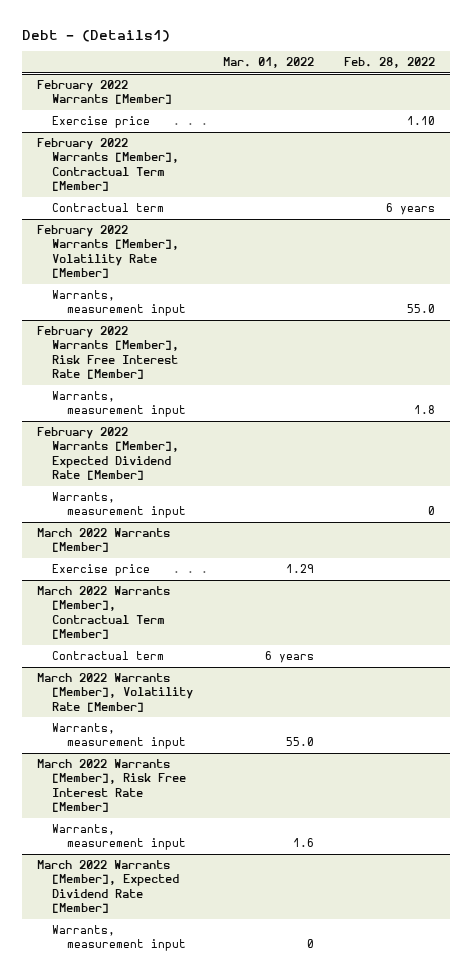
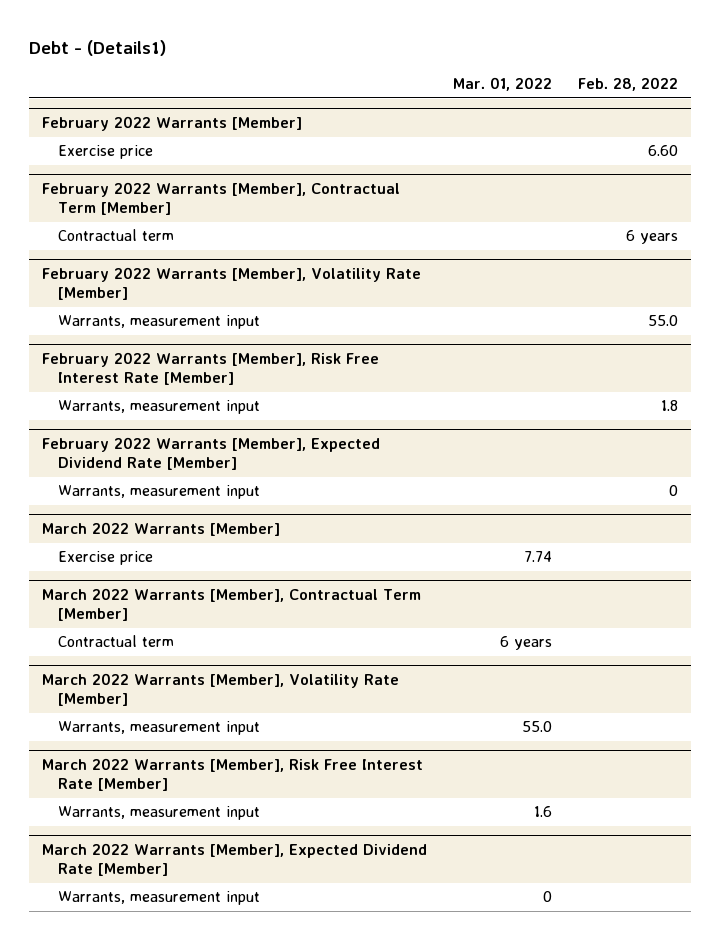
@ February 2022 Warrants [Member]
- Exercise price | | 1.10
+ Exercise price | | 6.60
@ March 2022 Warrants [Member]
- Exercise price | 1.29 |
+ Exercise price | 7.74 |

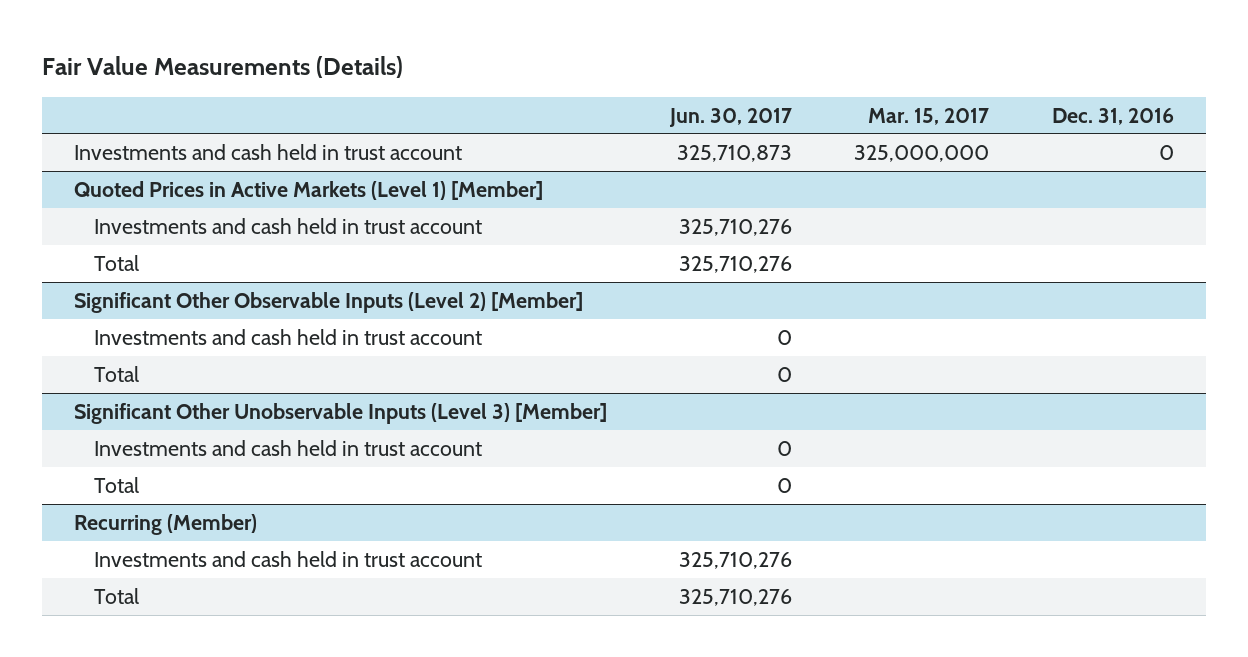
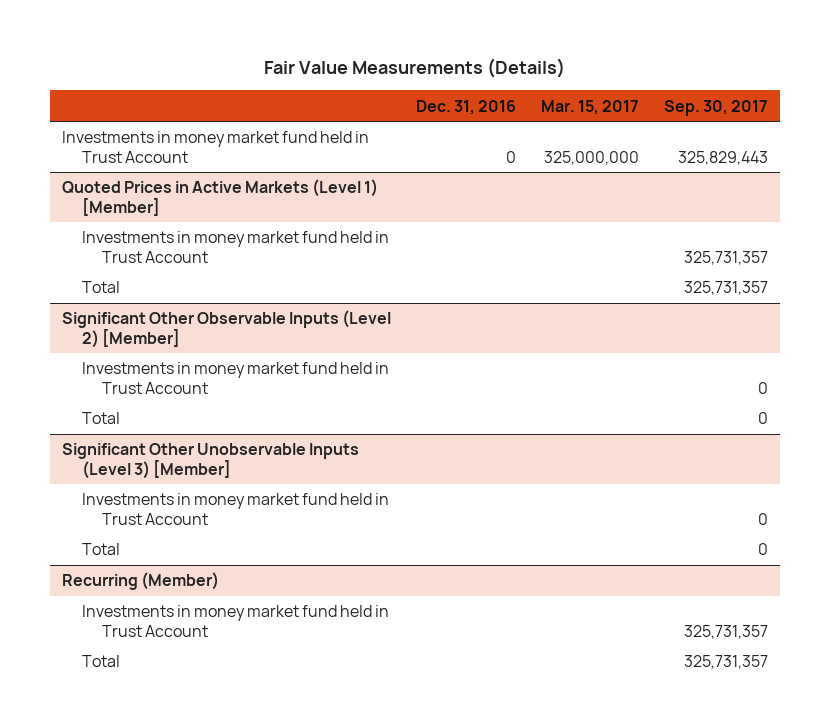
- | Jun. 30, 2017 | Mar. 15, 2017 | Dec. 31, 2016
+ | Dec. 31, 2016 | Mar. 15, 2017 | Sep. 30, 2017
- Investments and cash held in trust account | 325,710,873 | 325,000,000 | 0
+ Investments in money market fund held in Trust Account | 0 | 325,000,000 | 325,829,443
@ Quoted Prices in Active Markets (Level 1) [Member]
- Investments and cash held in trust account | 325,710,276 | |
+ Investments in money market fund held in Trust Account | | | 325,731,357
@ Significant Other Observable Inputs (Level 2) [Member]
- Investments and cash held in trust account | 0 | |
+ Investments in money market fund held in Trust Account | | | 0
@ Significant Other Unobservable Inputs (Level 3) [Member]
- Investments and cash held in trust account | 0 | |
+ Investments in money market fund held in Trust Account | | | 0
@ Recurring (Member)
- Investments and cash held in trust account | 325,710,276 | |
+ Investments in money market fund held in Trust Account | | | 325,731,357

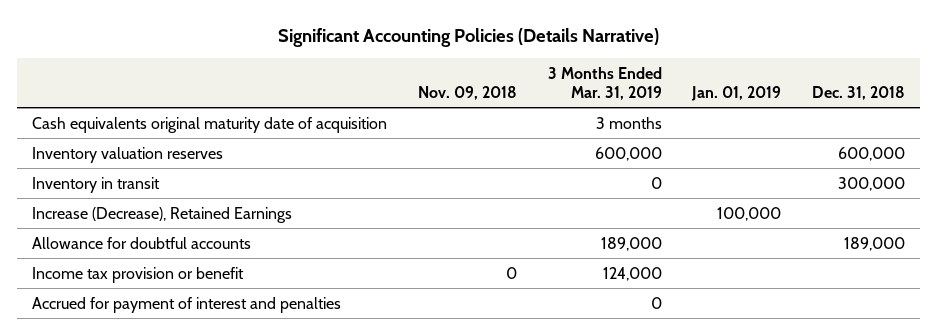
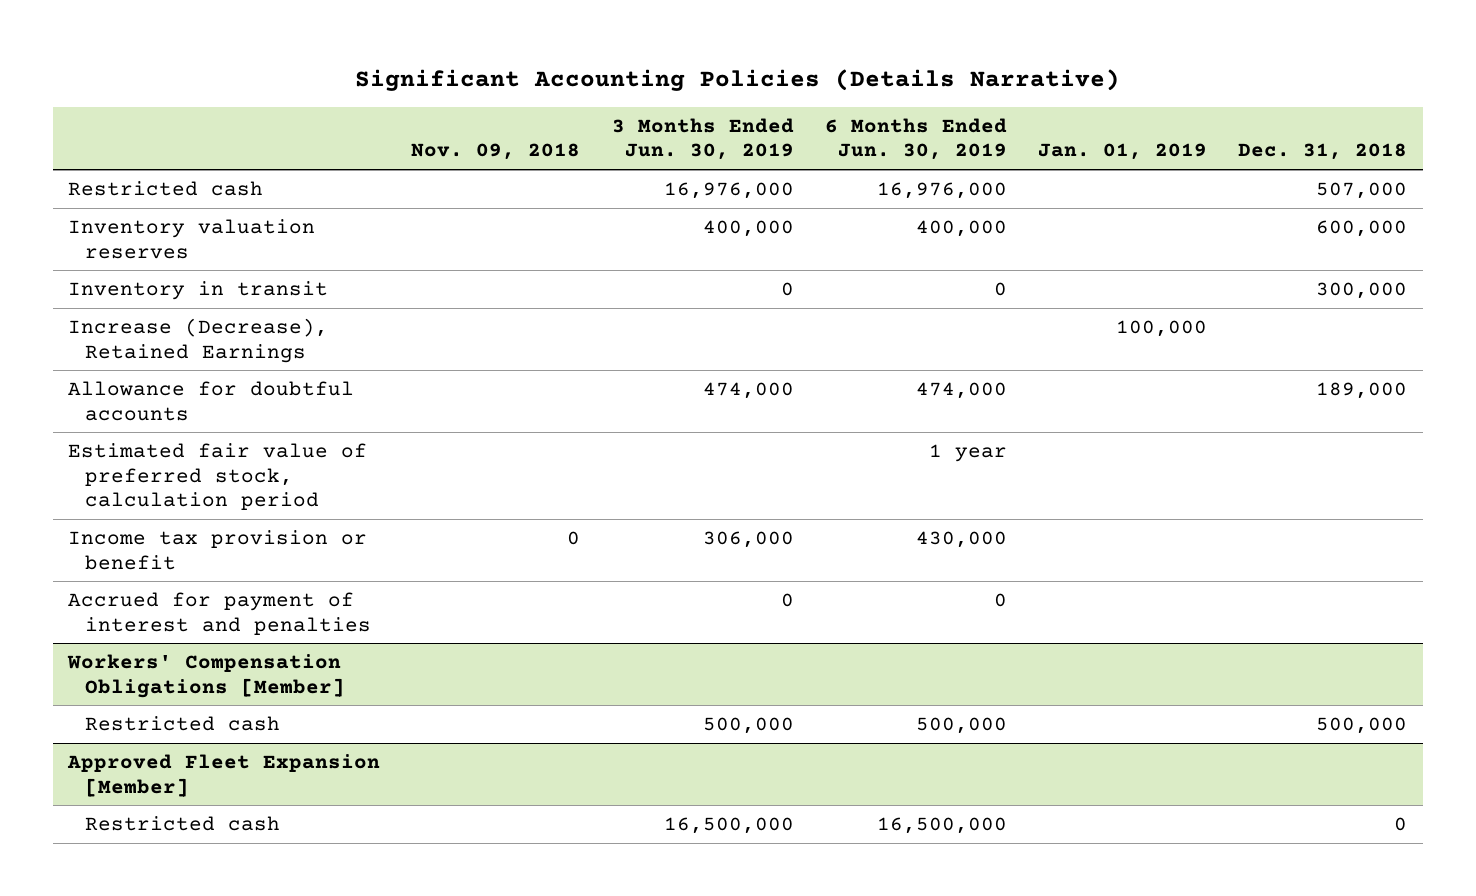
- | Nov. 09, 2018 | 3 Months Ended Mar. 31, 2019 | Jan. 01, 2019 | Dec. 31, 2018
+ | Nov. 09, 2018 | 3 Months Ended Jun. 30, 2019 | 6 Months Ended Jun. 30, 2019 | Jan. 01, 2019 | Dec. 31, 2018
- Cash equivalents original maturity date of acquisition | | 3 months | |
+ Restricted cash | | 16,976,000 | 16,976,000 | | 507,000
+ Estimated fair value of preferred stock, calculation period | | | 1 year | |
+ Workers' Compensation Obligations [Member]
+ Restricted cash | | 500,000 | 500,000 | | 500,000
+ Approved Fleet Expansion [Member]
+ Restricted cash | | 16,500,000 | 16,500,000 | | 0

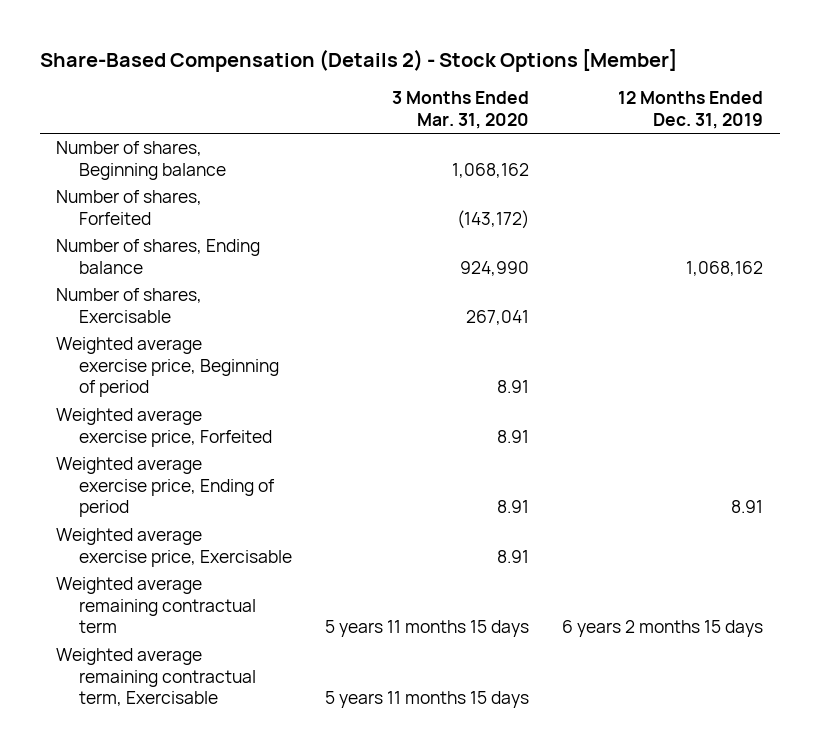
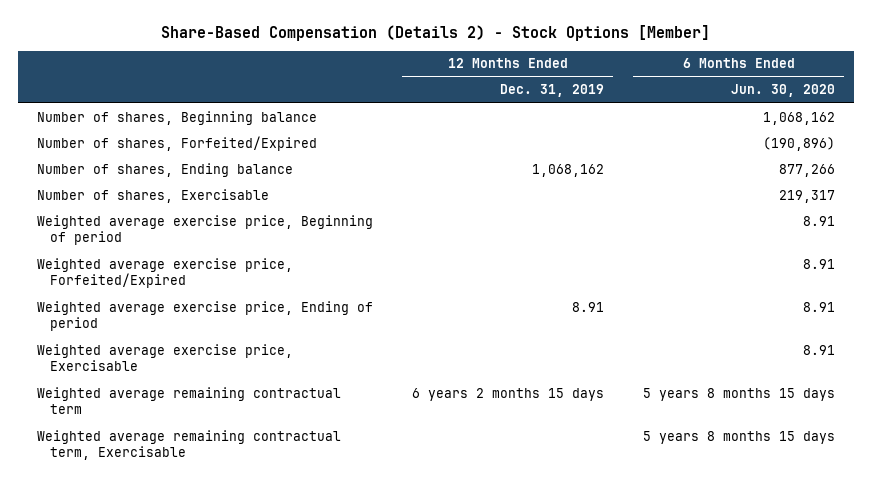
- | 3 Months Ended Mar. 31, 2020 | 12 Months Ended Dec. 31, 2019
+ | 12 Months Ended Dec. 31, 2019 | 6 Months Ended Jun. 30, 2020
- Number of shares, Forfeited | (143,172) |
+ Number of shares, Forfeited/Expired | | (190,896)
- Weighted average exercise price, Forfeited | 8.91 |
+ Weighted average exercise price, Forfeited/Expired | | 8.91

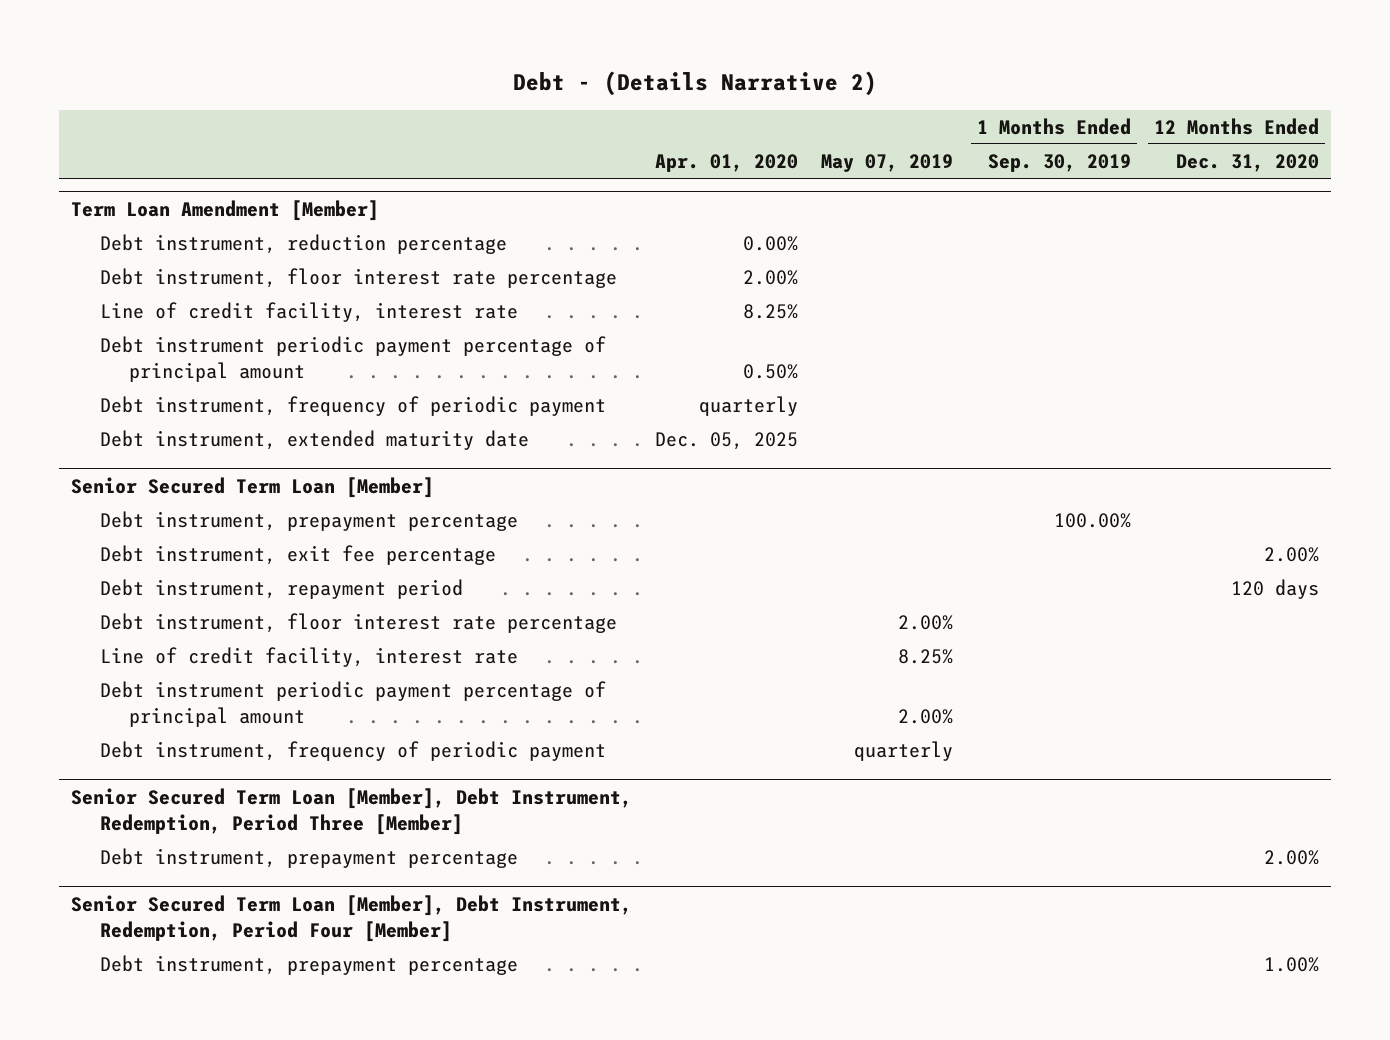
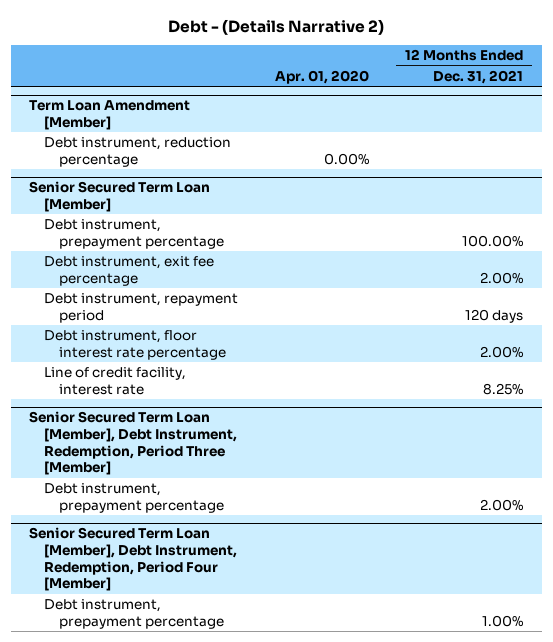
- | Apr. 01, 2020 | May 07, 2019 | 1 Months Ended Sep. 30, 2019 | 12 Months Ended Dec. 31, 2020
+ | Apr. 01, 2020 | 12 Months Ended Dec. 31, 2021
@ Term Loan Amendment [Member]
- Debt instrument, floor interest rate percentage | 2.00% | | |
- Line of credit facility, interest rate | 8.25% | | |
- Debt instrument periodic payment percentage of principal amount | 0.50% | | |
- Debt instrument, frequency of periodic payment | quarterly | | |
- Debt instrument, extended maturity date | Dec. 05, 2025 | | |
@ Senior Secured Term Loan [Member]
- Debt instrument periodic payment percentage of principal amount | | 2.00% | |
- Debt instrument, frequency of periodic payment | | quarterly | |

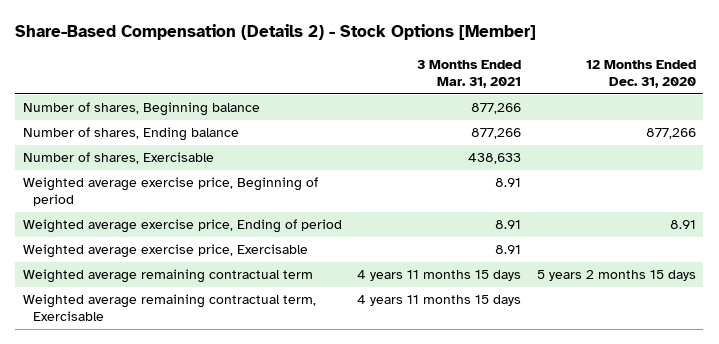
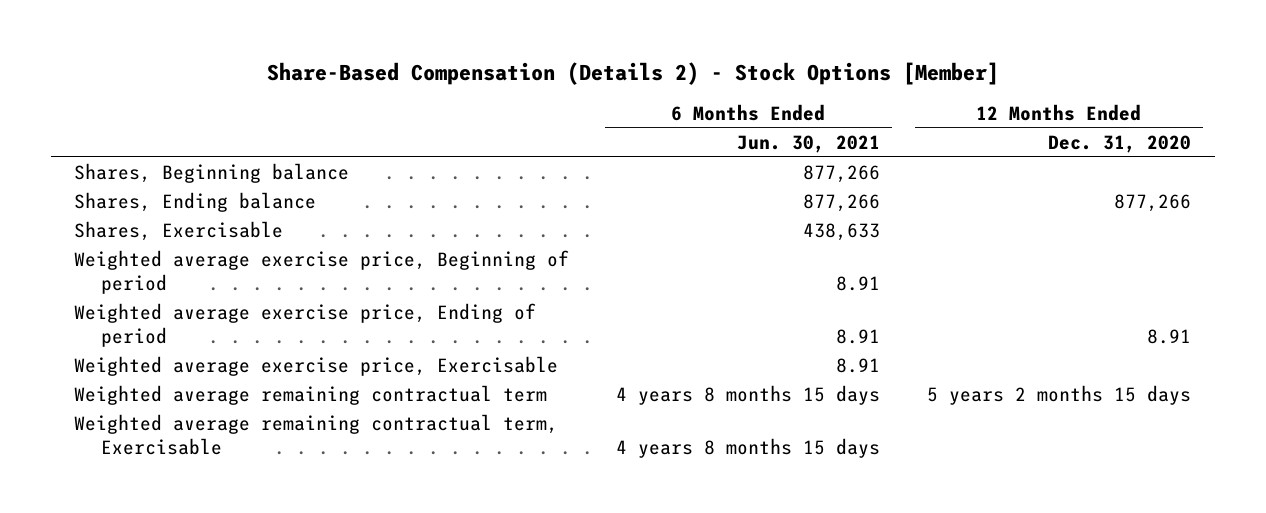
- | 3 Months Ended Mar. 31, 2021 | 12 Months Ended Dec. 31, 2020
+ | 6 Months Ended Jun. 30, 2021 | 12 Months Ended Dec. 31, 2020
- Number of shares, Beginning balance | 877,266 |
- Number of shares, Ending balance | 877,266 | 877,266
- Number of shares, Exercisable | 438,633 |
+ Shares, Beginning balance | 877,266 |
+ Shares, Ending balance | 877,266 | 877,266
+ Shares, Exercisable | 438,633 |

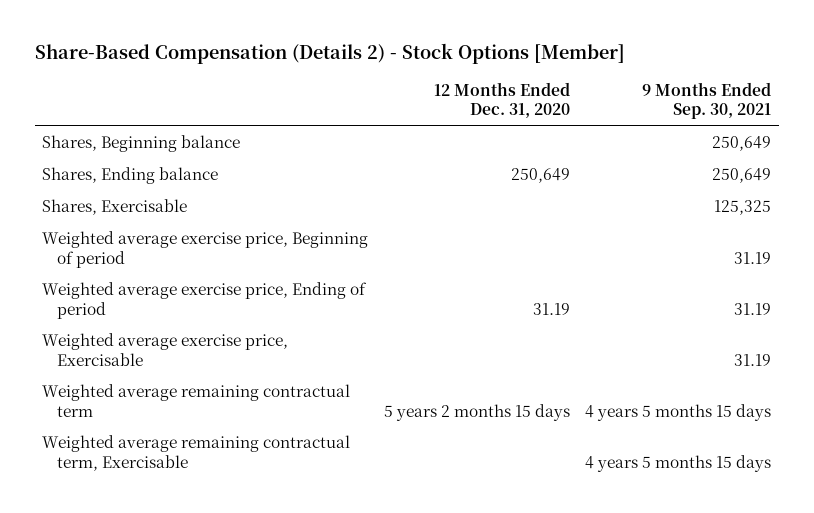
- | 6 Months Ended Jun. 30, 2021 | 12 Months Ended Dec. 31, 2020
+ | 12 Months Ended Dec. 31, 2020 | 9 Months Ended Sep. 30, 2021
- Shares, Ending balance | 877,266 | 877,266
+ Shares, Ending balance | 250,649 | 250,649
- Weighted average exercise price, Ending of period | 8.91 | 8.91
+ Weighted average exercise price, Ending of period | 31.19 | 31.19

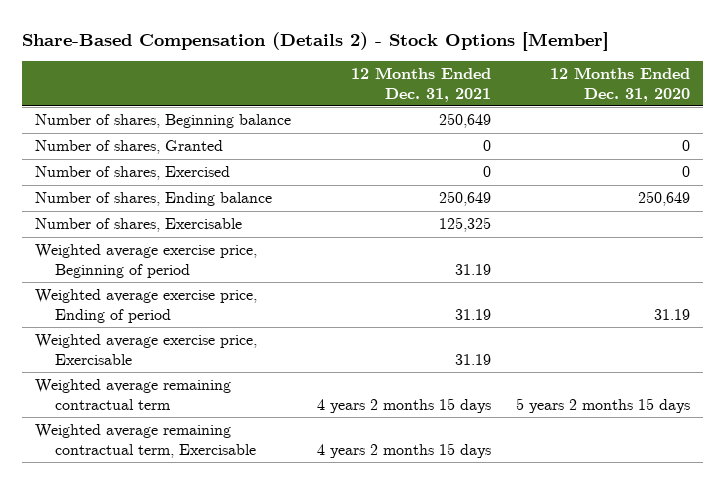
- | 12 Months Ended Dec. 31, 2020 | 9 Months Ended Sep. 30, 2021
+ | 12 Months Ended Dec. 31, 2021 | 12 Months Ended Dec. 31, 2020
- Shares, Beginning balance | | 250,649
- Shares, Ending balance | 250,649 | 250,649
- Shares, Exercisable | | 125,325
+ Number of shares, Beginning balance | 250,649 |
+ Number of shares, Granted | 0 | 0
+ Number of shares, Exercised | 0 | 0
+ Number of shares, Ending balance | 250,649 | 250,649
+ Number of shares, Exercisable | 125,325 |

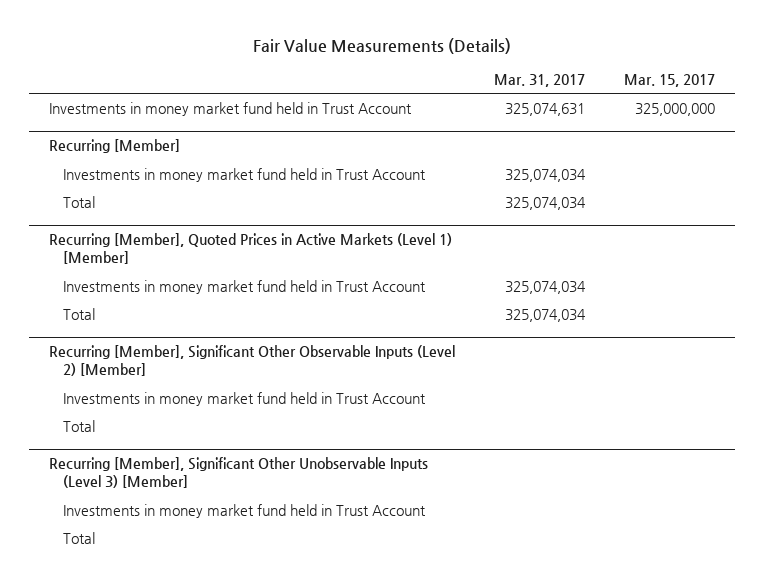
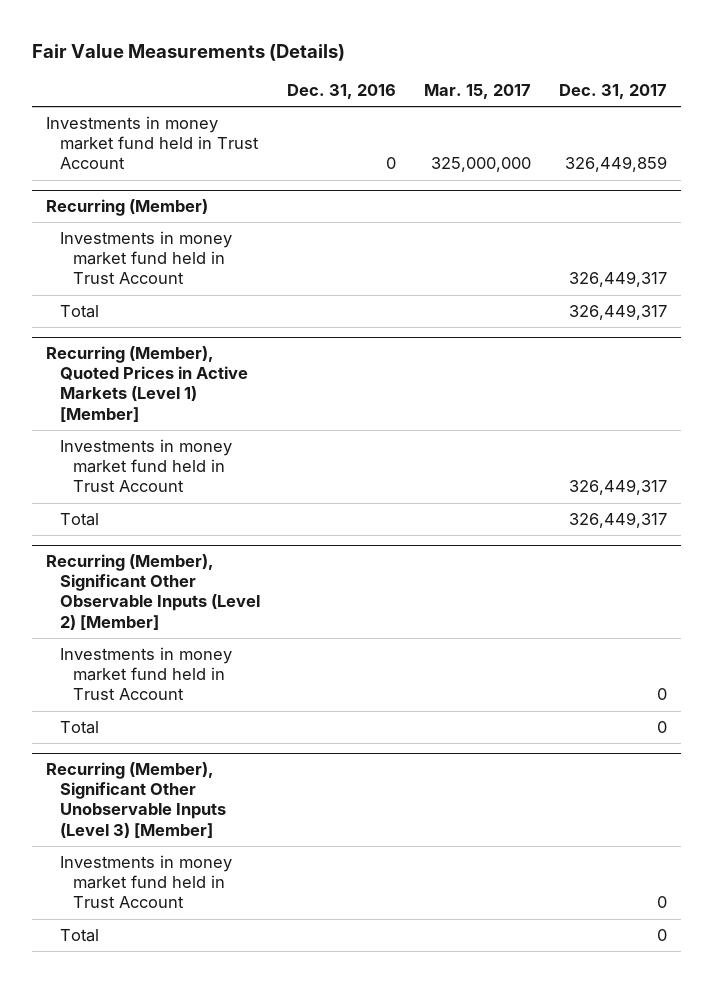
- | Mar. 31, 2017 | Mar. 15, 2017
+ | Dec. 31, 2016 | Mar. 15, 2017 | Dec. 31, 2017
- Recurring [Member]
+ Recurring (Member)
- Recurring [Member], Quoted Prices in Active Markets (Level 1) [Member]
+ Recurring (Member), Quoted Prices in Active Markets (Level 1) [Member]
- Recurring [Member], Significant Other Observable Inputs (Level 2) [Member]
+ Recurring (Member), Significant Other Observable Inputs (Level 2) [Member]
- Recurring [Member], Significant Other Unobservable Inputs (Level 3) [Member]
+ Recurring (Member), Significant Other Unobservable Inputs (Level 3) [Member]

